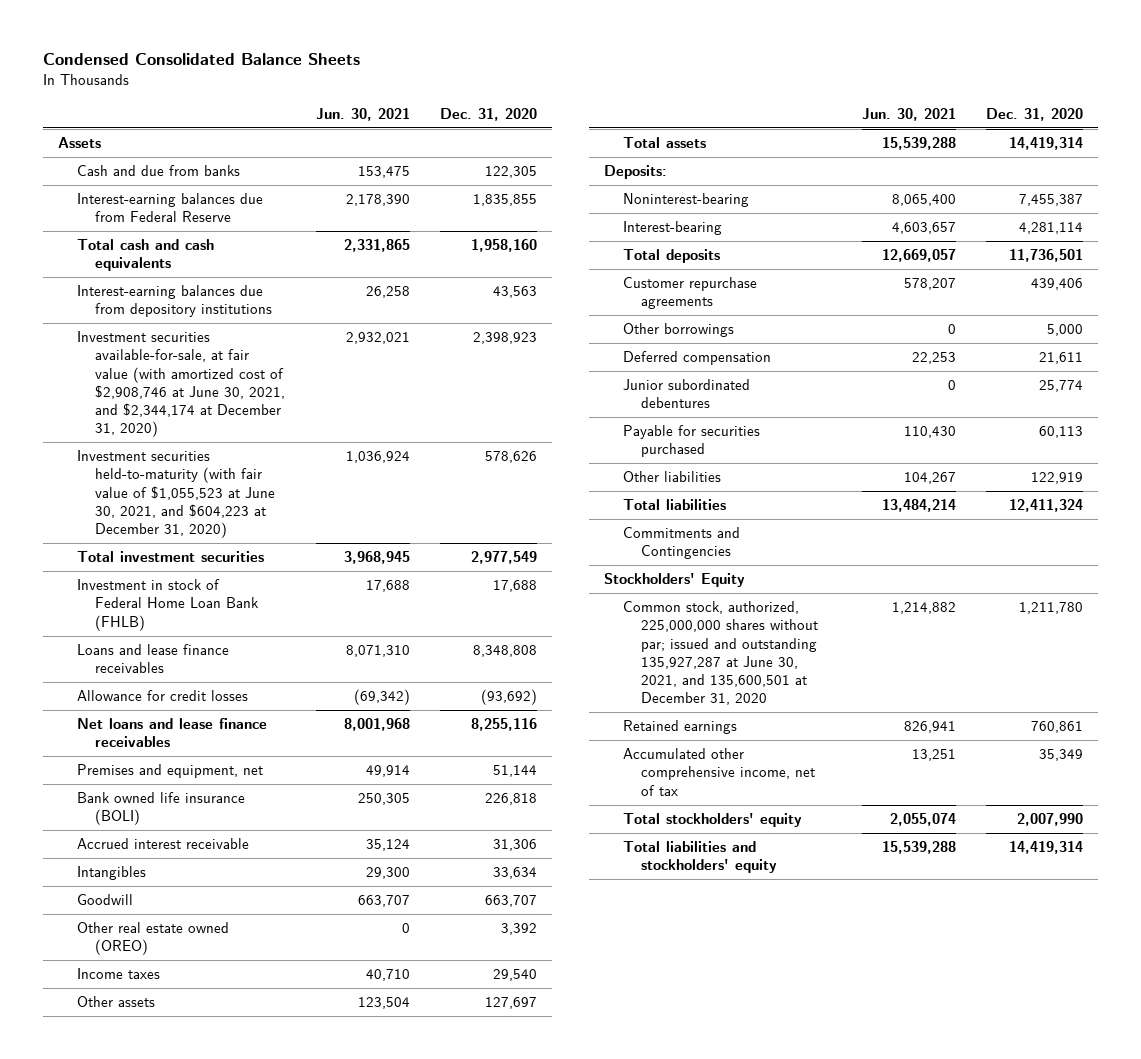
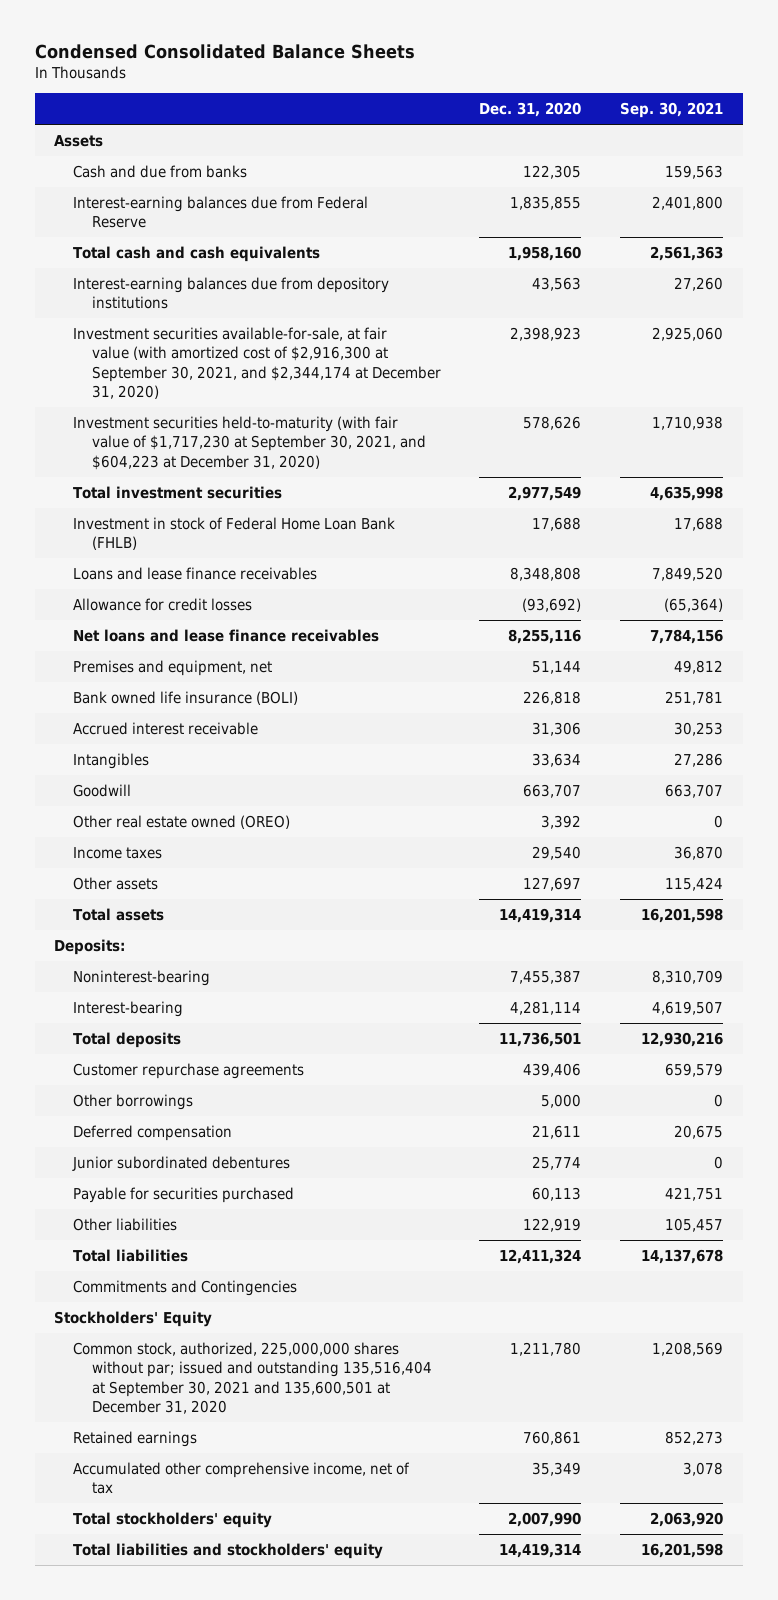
- | Jun. 30, 2021 | Dec. 31, 2020
+ | Dec. 31, 2020 | Sep. 30, 2021
- Investment securities available-for-sale, at fair value (with amortized cost of $2,908,746 at June 30, 2021, and $2,344,174 at December 31, 2020) | 2,932,021 | 2,398,923
- Investment securities held-to-maturity (with fair value of $1,055,523 at June 30, 2021, and $604,223 at December 31, 2020) | 1,036,924 | 578,626
+ Investment securities available-for-sale, at fair value (with amortized cost of $2,916,300 at September 30, 2021, and $2,344,174 at December 31, 2020) | 2,398,923 | 2,925,060
+ Investment securities held-to-maturity (with fair value of $1,717,230 at September 30, 2021, and $604,223 at December 31, 2020) | 578,626 | 1,710,938
- Common stock, authorized, 225,000,000 shares without par; issued and outstanding 135,927,287 at June 30, 2021, and 135,600,501 at December 31, 2020 | 1,214,882 | 1,211,780
+ Common stock, authorized, 225,000,000 shares without par; issued and outstanding 135,516,404 at September 30, 2021 and 135,600,501 at December 31, 2020 | 1,211,780 | 1,208,569

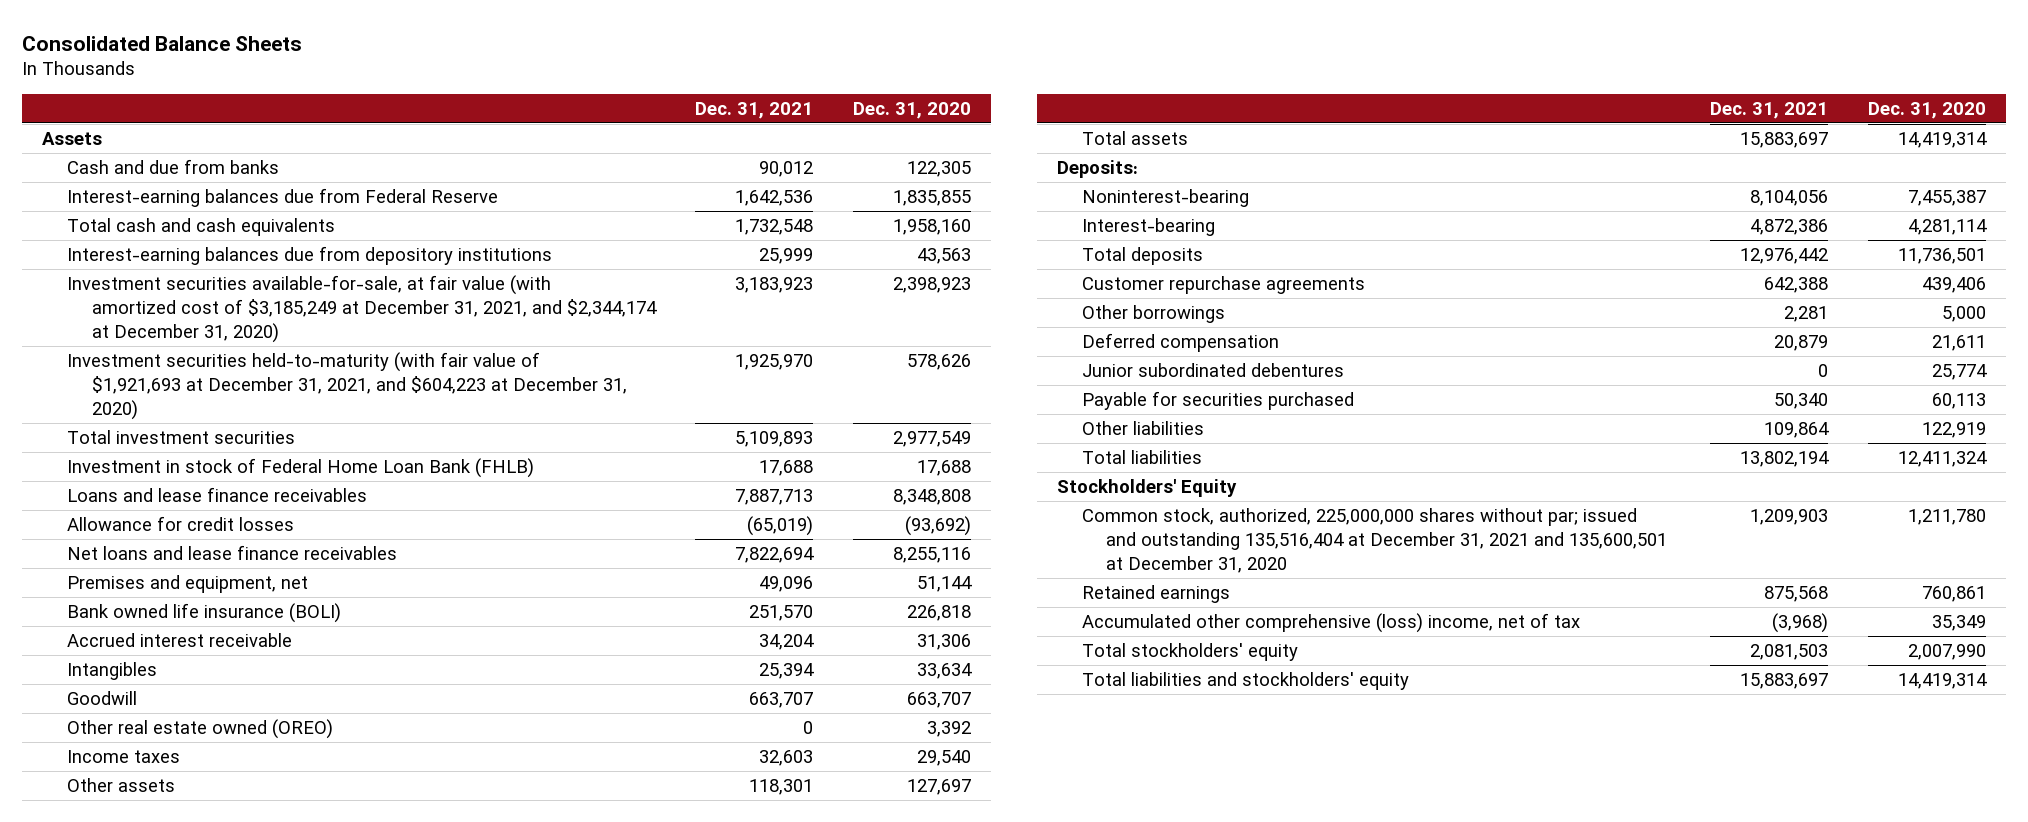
- Condensed Consolidated Balance Sheets
+ Consolidated Balance Sheets
- | Dec. 31, 2020 | Sep. 30, 2021
+ | Dec. 31, 2021 | Dec. 31, 2020
- Investment securities available-for-sale, at fair value (with amortized cost of $2,916,300 at September 30, 2021, and $2,344,174 at December 31, 2020) | 2,398,923 | 2,925,060
- Investment securities held-to-maturity (with fair value of $1,717,230 at September 30, 2021, and $604,223 at December 31, 2020) | 578,626 | 1,710,938
+ Investment securities available-for-sale, at fair value (with amortized cost of $3,185,249 at December 31, 2021, and $2,344,174 at December 31, 2020) | 3,183,923 | 2,398,923
+ Investment securities held-to-maturity (with fair value of $1,921,693 at December 31, 2021, and $604,223 at December 31, 2020) | 1,925,970 | 578,626
- Commitments and Contingencies
- Common stock, authorized, 225,000,000 shares without par; issued and outstanding 135,516,404 at September 30, 2021 and 135,600,501 at December 31, 2020 | 1,211,780 | 1,208,569
+ Common stock, authorized, 225,000,000 shares without par; issued and outstanding 135,516,404 at December 31, 2021 and 135,600,501 at December 31, 2020 | 1,209,903 | 1,211,780
- Accumulated other comprehensive income, net of tax | 35,349 | 3,078
+ Accumulated other comprehensive (loss) income, net of tax | (3,968) | 35,349

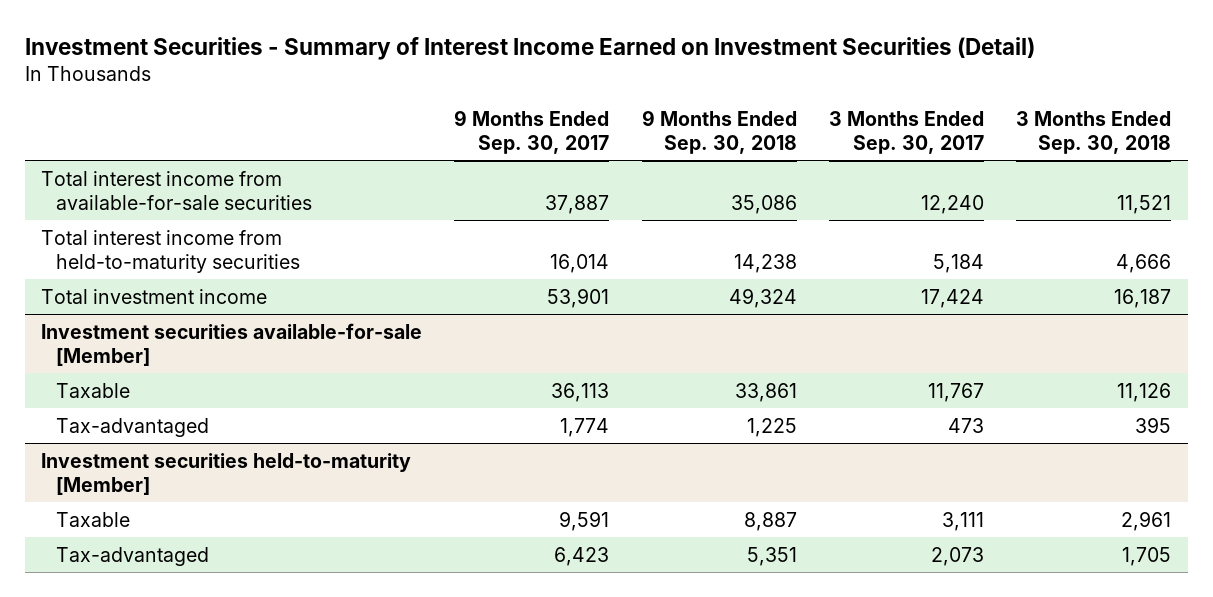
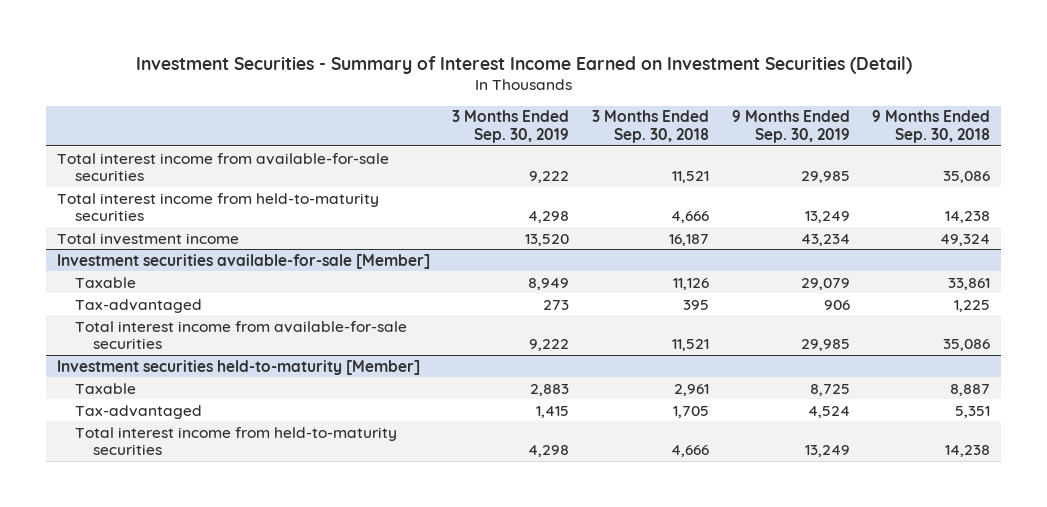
- | 9 Months Ended Sep. 30, 2017 | 9 Months Ended Sep. 30, 2018 | 3 Months Ended Sep. 30, 2017 | 3 Months Ended Sep. 30, 2018
+ | 3 Months Ended Sep. 30, 2019 | 3 Months Ended Sep. 30, 2018 | 9 Months Ended Sep. 30, 2019 | 9 Months Ended Sep. 30, 2018
@ Investment securities available-for-sale [Member]
+ Total interest income from available-for-sale securities | 9,222 | 11,521 | 29,985 | 35,086
@ Investment securities held-to-maturity [Member]
+ Total interest income from held-to-maturity securities | 4,298 | 4,666 | 13,249 | 14,238

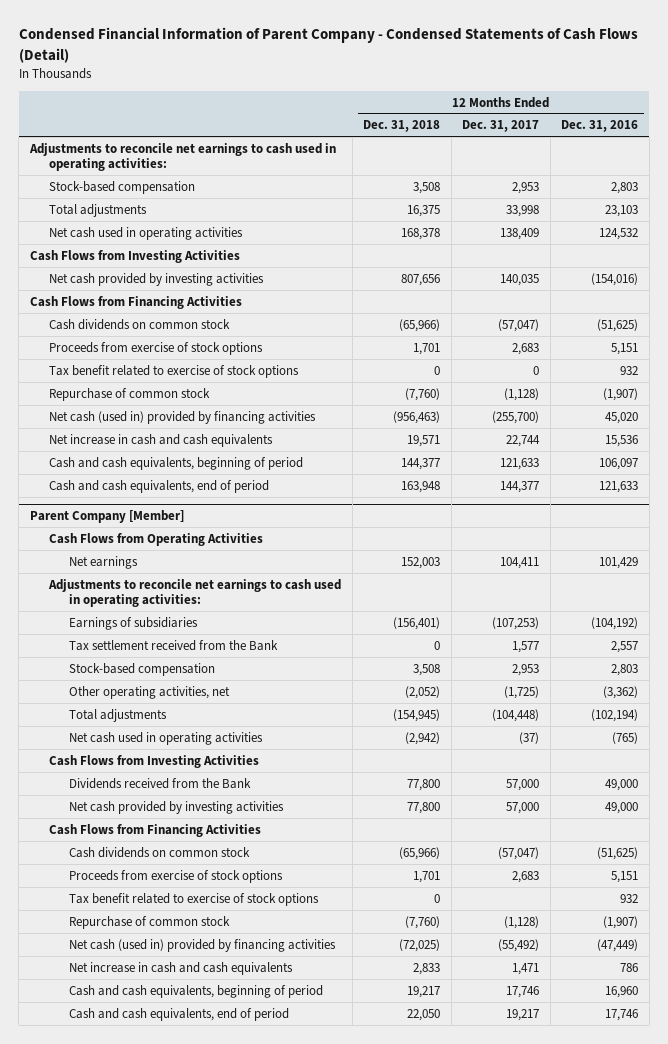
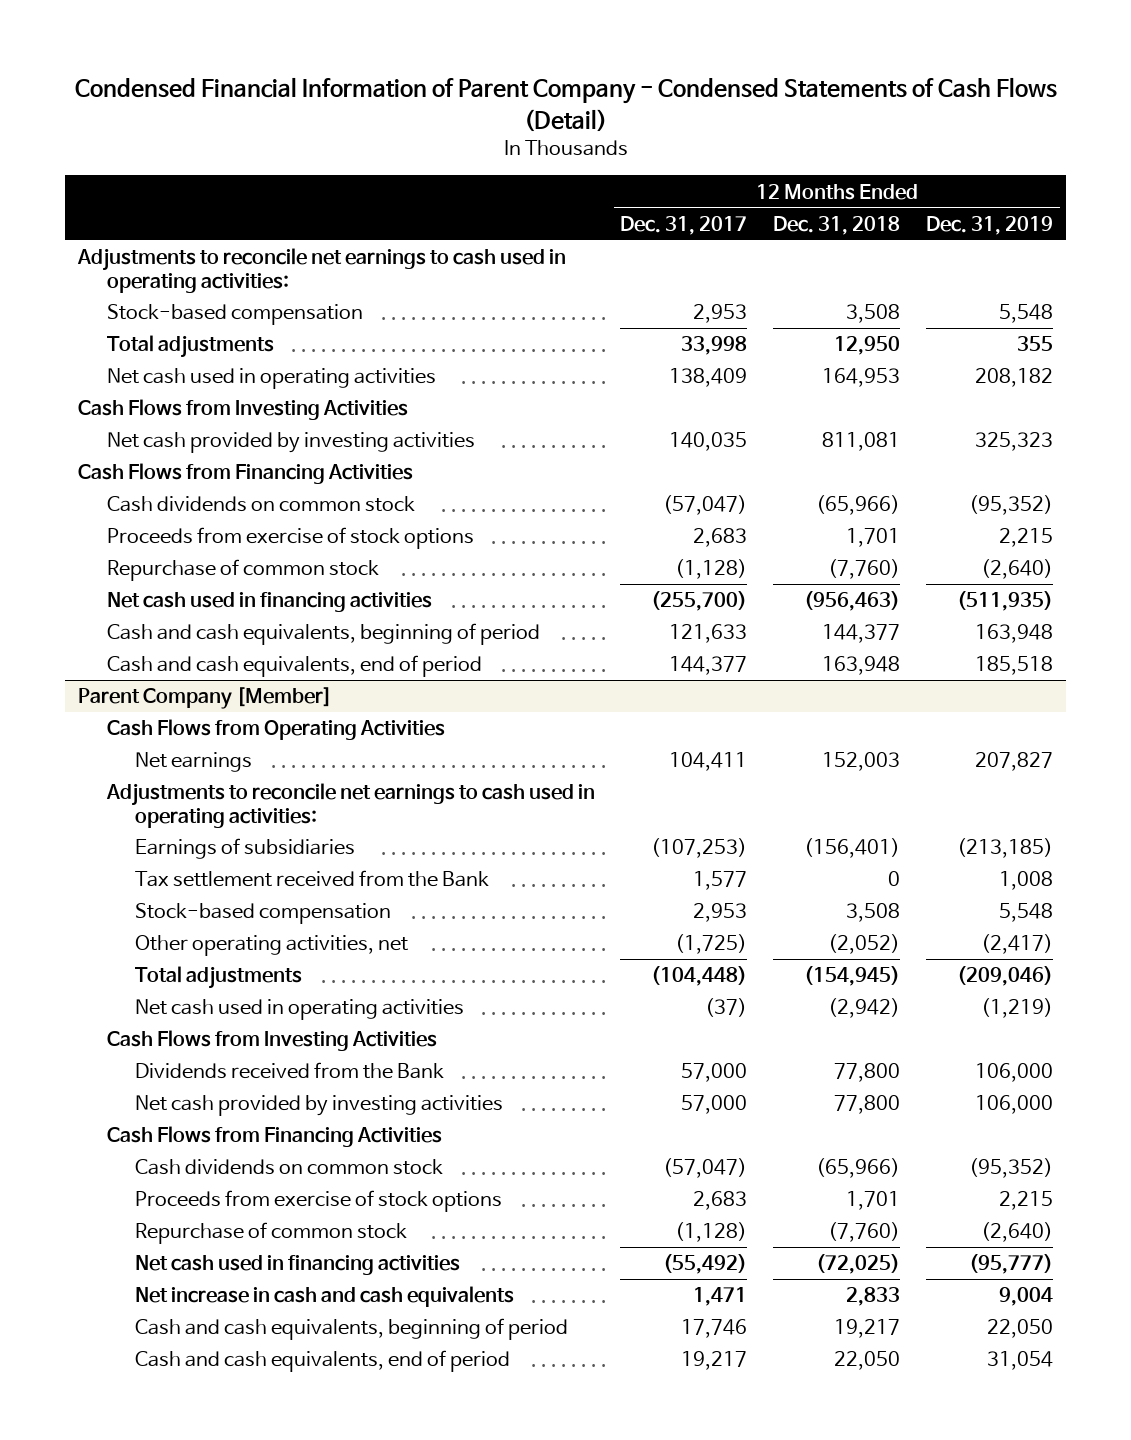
- | 12 Months Ended Dec. 31, 2018 | 12 Months Ended Dec. 31, 2017 | 12 Months Ended Dec. 31, 2016
+ | 12 Months Ended Dec. 31, 2017 | 12 Months Ended Dec. 31, 2018 | 12 Months Ended Dec. 31, 2019
- Total adjustments | 16,375 | 33,998 | 23,103
- Net cash used in operating activities | 168,378 | 138,409 | 124,532
+ Total adjustments | 33,998 | 12,950 | 355
+ Net cash used in operating activities | 138,409 | 164,953 | 208,182
- Net cash provided by investing activities | 807,656 | 140,035 | (154,016)
+ Net cash provided by investing activities | 140,035 | 811,081 | 325,323
- Tax benefit related to exercise of stock options | 0 | 0 | 932
- Net cash (used in) provided by financing activities | (956,463) | (255,700) | 45,020
- Net increase in cash and cash equivalents | 19,571 | 22,744 | 15,536
+ Net cash used in financing activities | (255,700) | (956,463) | (511,935)
@ Parent Company [Member]
- Tax benefit related to exercise of stock options | 0 | | 932
- Net cash (used in) provided by financing activities | (72,025) | (55,492) | (47,449)
+ Net cash used in financing activities | (55,492) | (72,025) | (95,777)

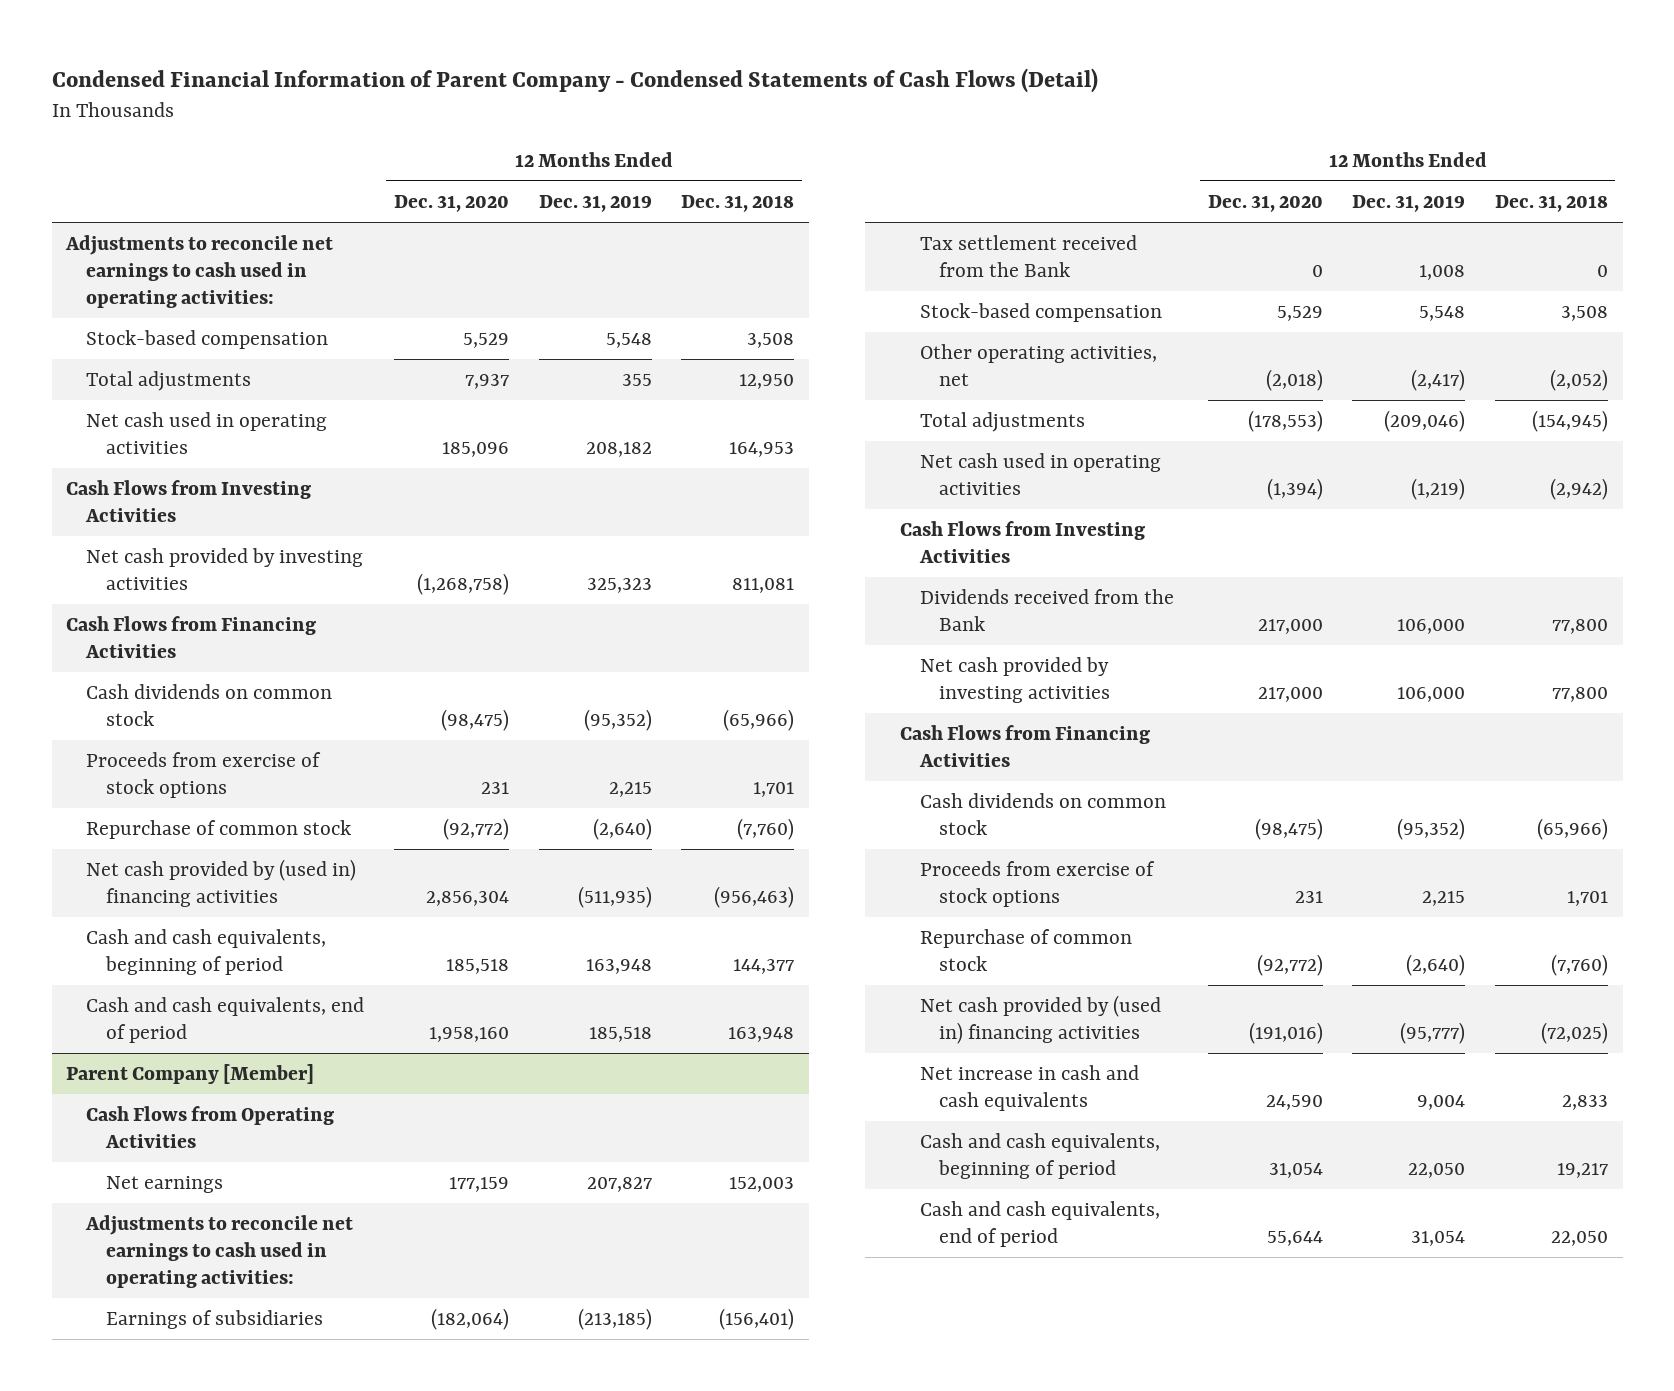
- | 12 Months Ended Dec. 31, 2017 | 12 Months Ended Dec. 31, 2018 | 12 Months Ended Dec. 31, 2019
+ | 12 Months Ended Dec. 31, 2020 | 12 Months Ended Dec. 31, 2019 | 12 Months Ended Dec. 31, 2018
- Net cash used in financing activities | (255,700) | (956,463) | (511,935)
+ Net cash provided by (used in) financing activities | 2,856,304 | (511,935) | (956,463)
@ Parent Company [Member]
- Net cash used in financing activities | (55,492) | (72,025) | (95,777)
+ Net cash provided by (used in) financing activities | (191,016) | (95,777) | (72,025)

